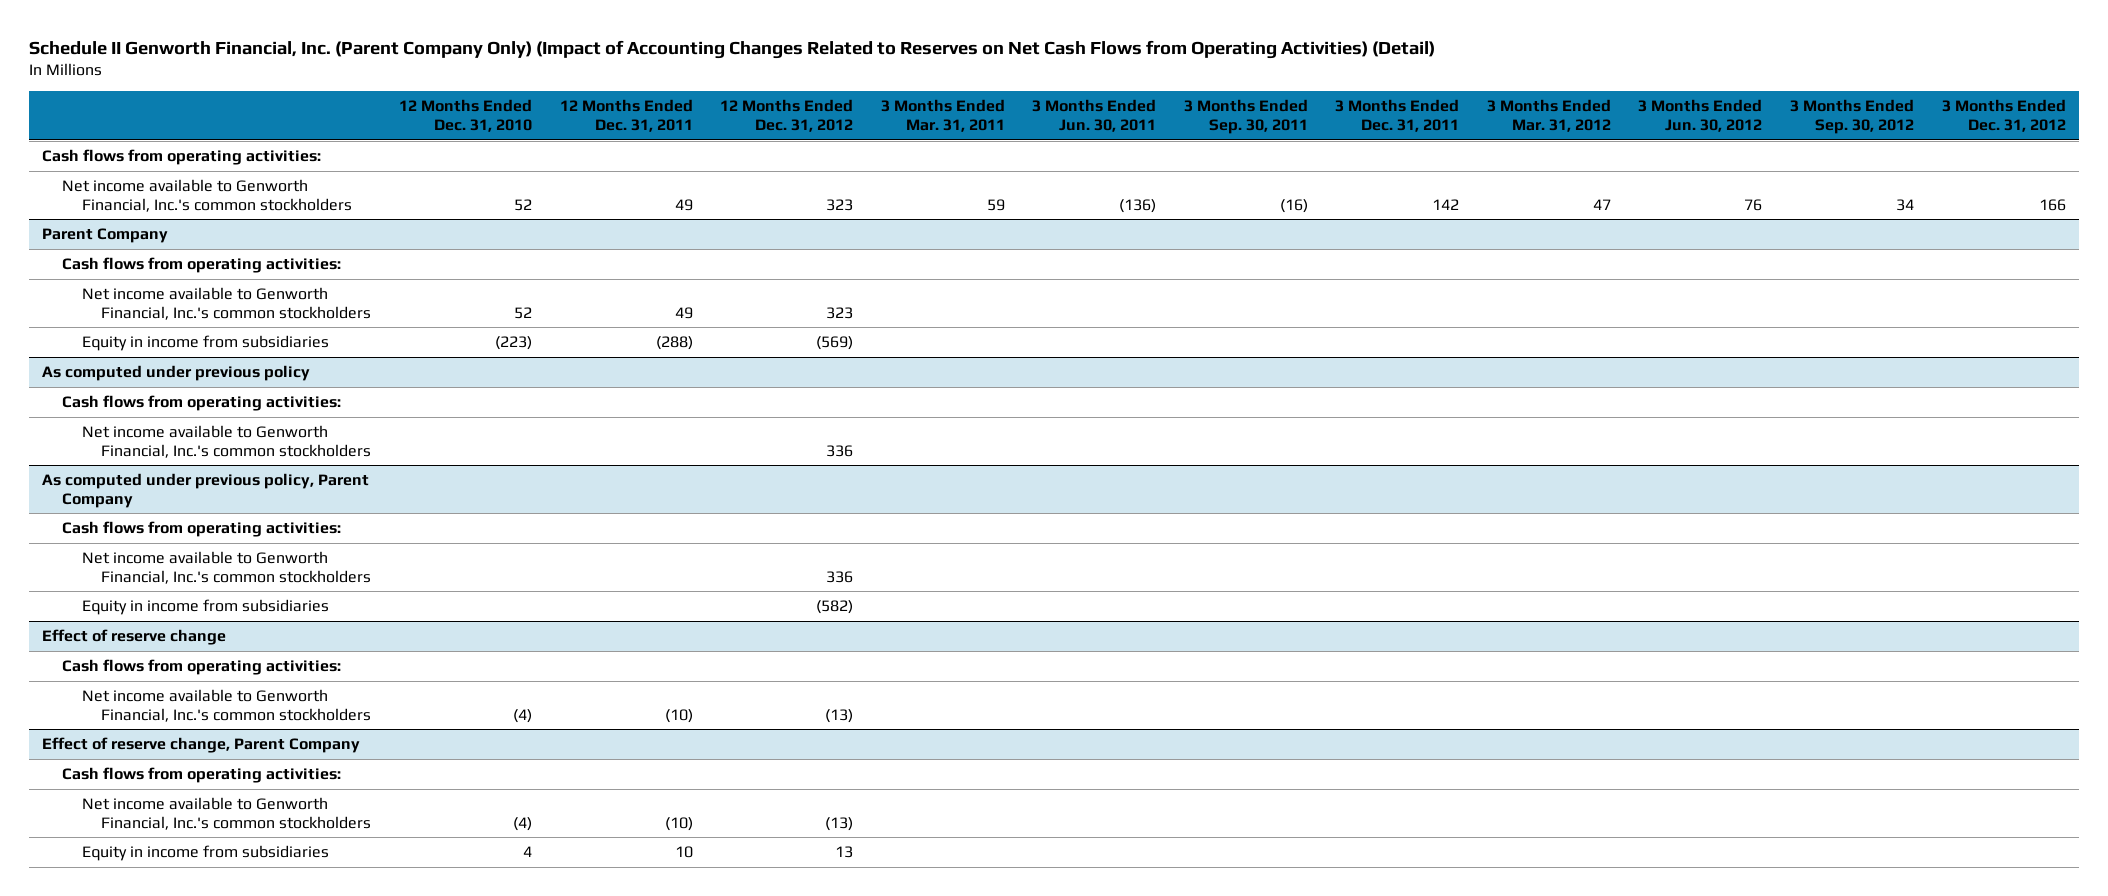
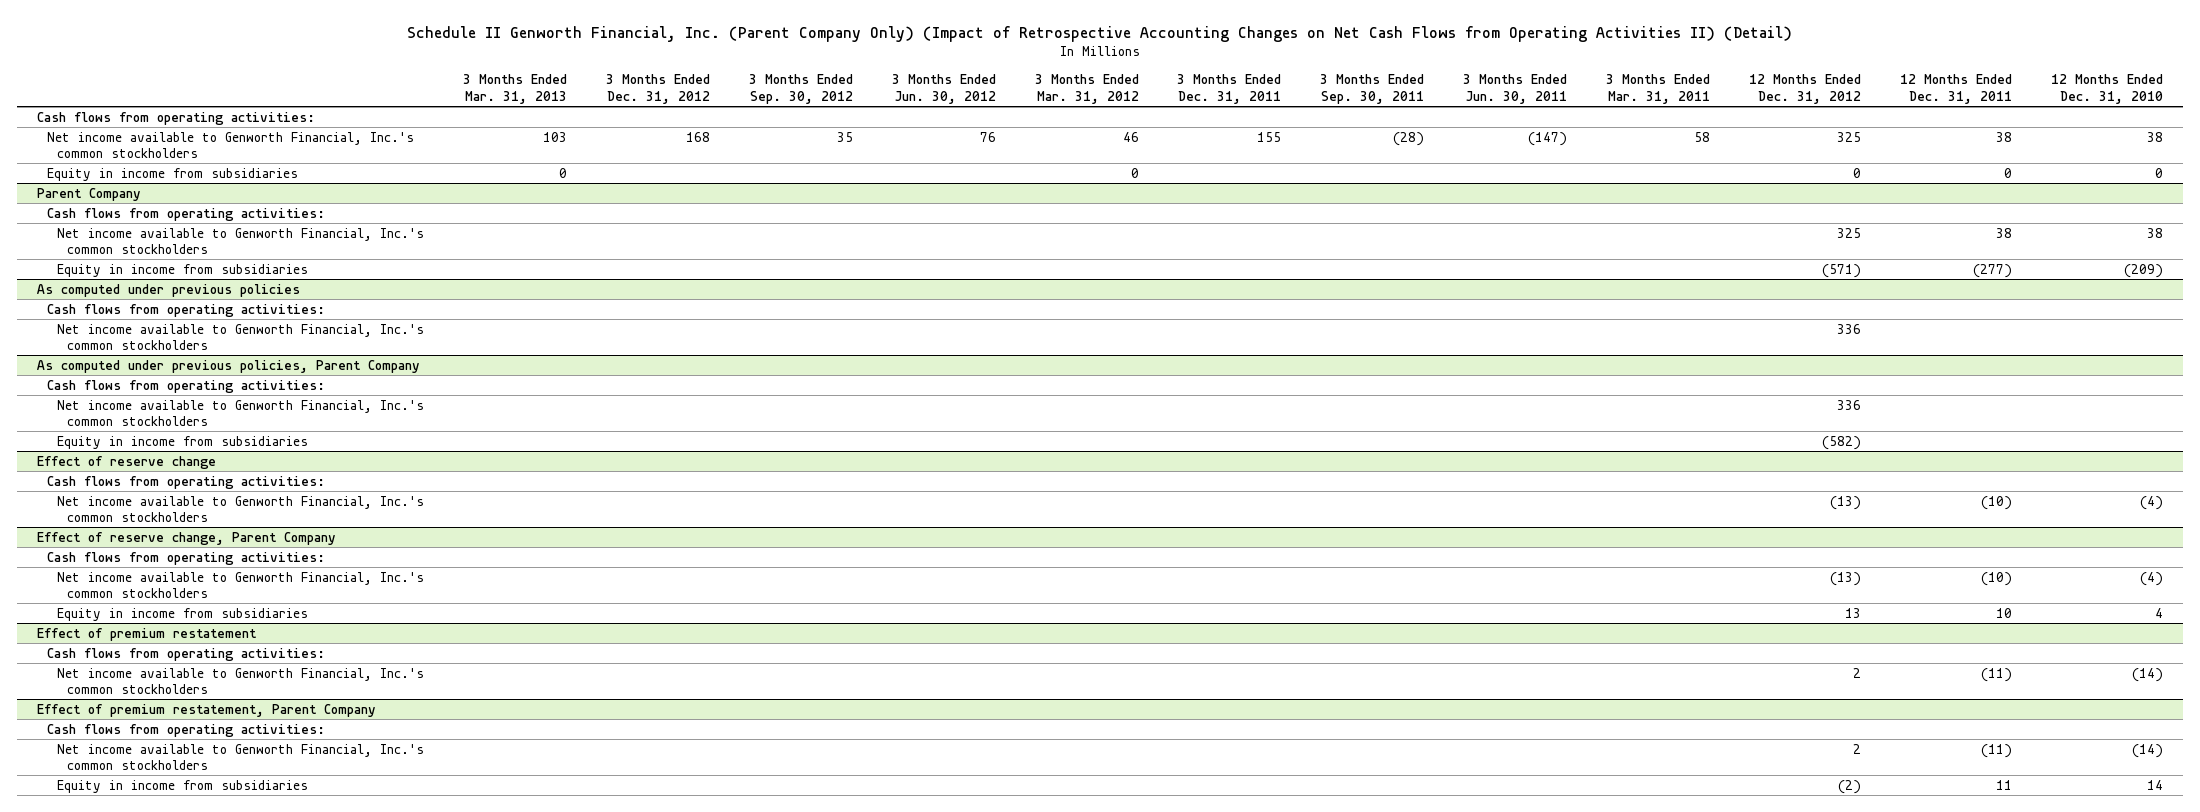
- Schedule II Genworth Financial, Inc. (Parent Company Only) (Impact of Accounting Changes Related to Reserves on Net Cash Flows from Operating Activities) (Detail)
+ Schedule II Genworth Financial, Inc. (Parent Company Only) (Impact of Retrospective Accounting Changes on Net Cash Flows from Operating Activities II) (Detail)
- | 12 Months Ended Dec. 31, 2010 | 12 Months Ended Dec. 31, 2011 | 12 Months Ended Dec. 31, 2012 | 3 Months Ended Mar. 31, 2011 | 3 Months Ended Jun. 30, 2011 | 3 Months Ended Sep. 30, 2011 | 3 Months Ended Dec. 31, 2011 | 3 Months Ended Mar. 31, 2012 | 3 Months Ended Jun. 30, 2012 | 3 Months Ended Sep. 30, 2012 | 3 Months Ended Dec. 31, 2012
+ | 3 Months Ended Mar. 31, 2013 | 3 Months Ended Dec. 31, 2012 | 3 Months Ended Sep. 30, 2012 | 3 Months Ended Jun. 30, 2012 | 3 Months Ended Mar. 31, 2012 | 3 Months Ended Dec. 31, 2011 | 3 Months Ended Sep. 30, 2011 | 3 Months Ended Jun. 30, 2011 | 3 Months Ended Mar. 31, 2011 | 12 Months Ended Dec. 31, 2012 | 12 Months Ended Dec. 31, 2011 | 12 Months Ended Dec. 31, 2010
- Net income available to Genworth Financial, Inc.'s common stockholders | 52 | 49 | 323 | 59 | (136) | (16) | 142 | 47 | 76 | 34 | 166
+ Net income available to Genworth Financial, Inc.'s common stockholders | 103 | 168 | 35 | 76 | 46 | 155 | (28) | (147) | 58 | 325 | 38 | 38
+ Equity in income from subsidiaries | 0 | | | | 0 | | | | | 0 | 0 | 0
@ Parent Company
- Net income available to Genworth Financial, Inc.'s common stockholders | 52 | 49 | 323 | | | | | | | |
- Equity in income from subsidiaries | (223) | (288) | (569) | | | | | | | |
- As computed under previous policy
@ Parent Company
+ Net income available to Genworth Financial, Inc.'s common stockholders | | | | | | | | | | 325 | 38 | 38
+ Equity in income from subsidiaries | | | | | | | | | | (571) | (277) | (209)
+ As computed under previous policies
- As computed under previous policy, Parent Company
+ As computed under previous policies, Parent Company
+ Effect of premium restatement
+ Cash flows from operating activities:
+ Net income available to Genworth Financial, Inc.'s common stockholders | | | | | | | | | | 2 | (11) | (14)
+ Effect of premium restatement, Parent Company
+ Cash flows from operating activities:
+ Net income available to Genworth Financial, Inc.'s common stockholders | | | | | | | | | | 2 | (11) | (14)
+ Equity in income from subsidiaries | | | | | | | | | | (2) | 11 | 14

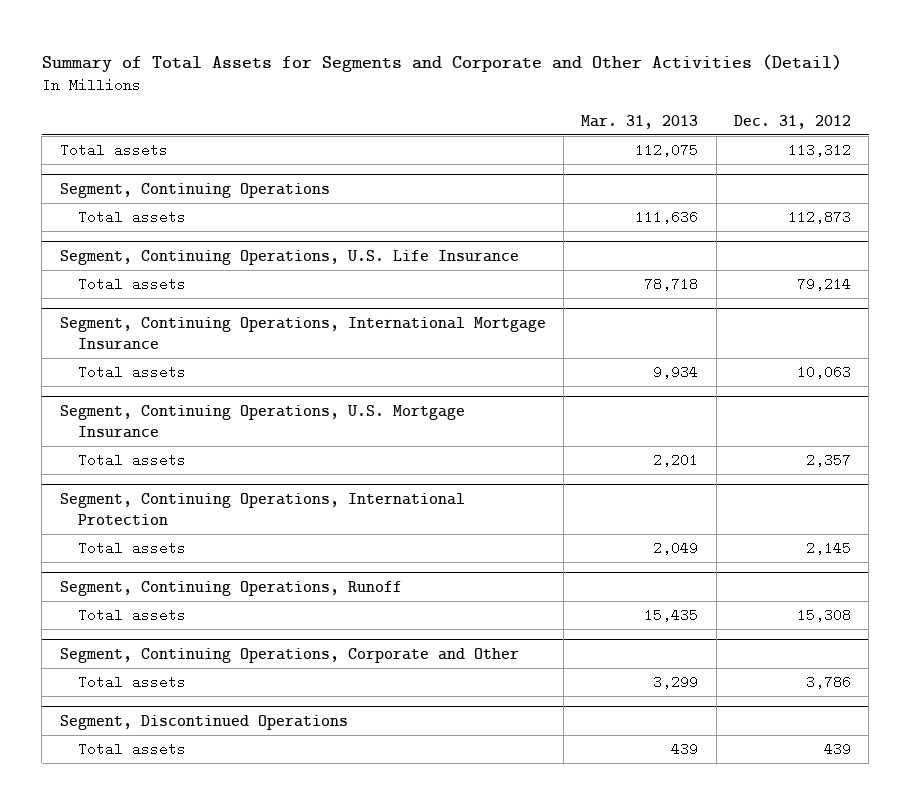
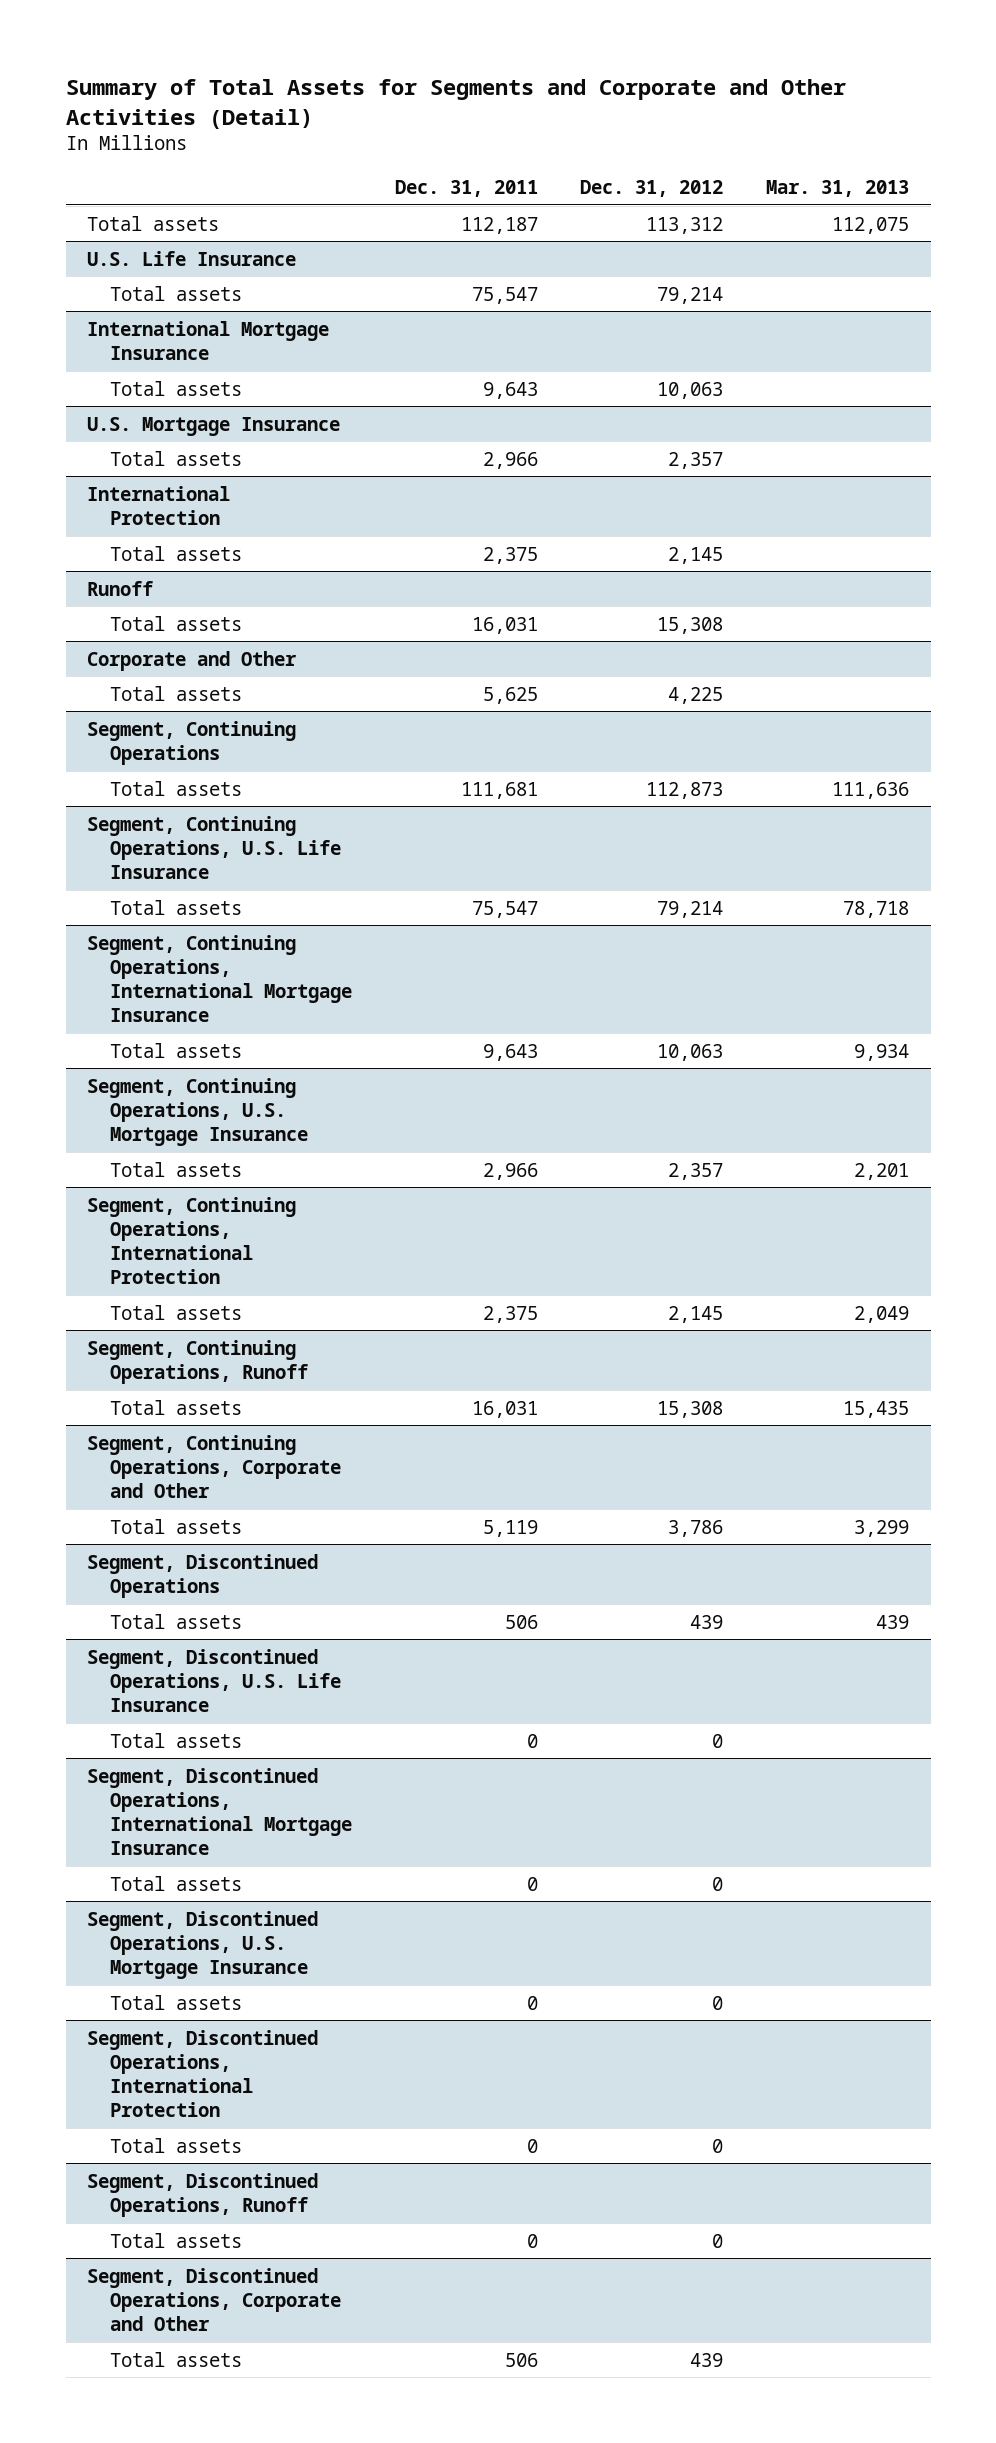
- | Mar. 31, 2013 | Dec. 31, 2012
+ | Dec. 31, 2011 | Dec. 31, 2012 | Mar. 31, 2013
+ U.S. Life Insurance
+ Total assets | 75,547 | 79,214 |
+ International Mortgage Insurance
+ Total assets | 9,643 | 10,063 |
+ U.S. Mortgage Insurance
+ Total assets | 2,966 | 2,357 |
+ International Protection
+ Total assets | 2,375 | 2,145 |
+ Runoff
+ Total assets | 16,031 | 15,308 |
+ Corporate and Other
+ Total assets | 5,625 | 4,225 |
+ Segment, Discontinued Operations, U.S. Life Insurance
+ Total assets | 0 | 0 |
+ Segment, Discontinued Operations, International Mortgage Insurance
+ Total assets | 0 | 0 |
+ Segment, Discontinued Operations, U.S. Mortgage Insurance
+ Total assets | 0 | 0 |
+ Segment, Discontinued Operations, International Protection
+ Total assets | 0 | 0 |
+ Segment, Discontinued Operations, Runoff
+ Total assets | 0 | 0 |
+ Segment, Discontinued Operations, Corporate and Other
+ Total assets | 506 | 439 |

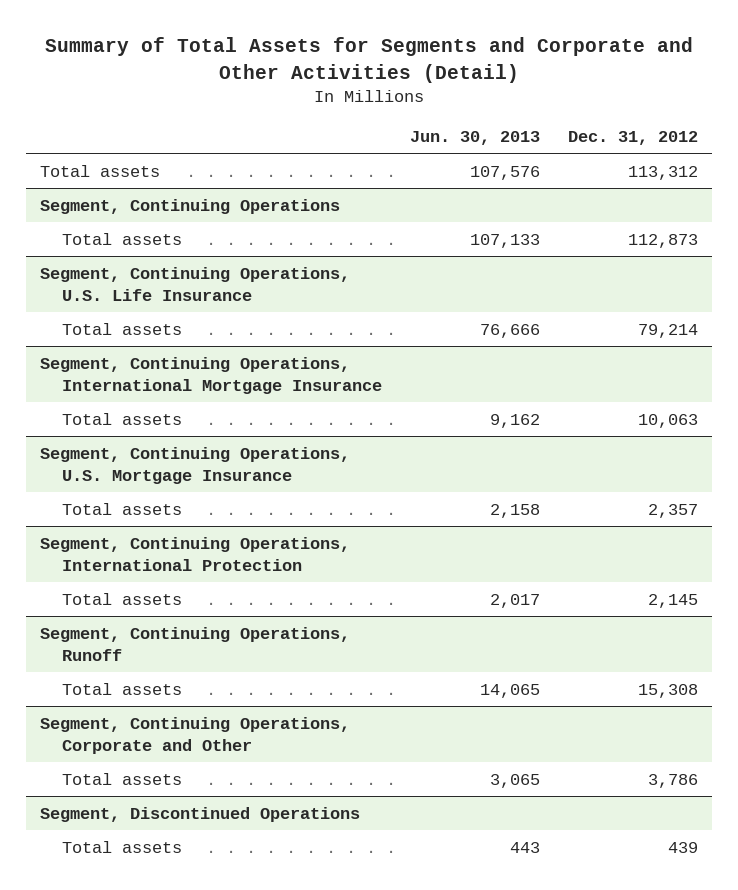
- | Dec. 31, 2011 | Dec. 31, 2012 | Mar. 31, 2013
+ | Jun. 30, 2013 | Dec. 31, 2012
- U.S. Life Insurance
- Total assets | 75,547 | 79,214 |
- International Mortgage Insurance
- Total assets | 9,643 | 10,063 |
- U.S. Mortgage Insurance
- Total assets | 2,966 | 2,357 |
- International Protection
- Total assets | 2,375 | 2,145 |
- Runoff
- Total assets | 16,031 | 15,308 |
- Corporate and Other
- Total assets | 5,625 | 4,225 |
- Segment, Discontinued Operations, U.S. Life Insurance
- Total assets | 0 | 0 |
- Segment, Discontinued Operations, International Mortgage Insurance
- Total assets | 0 | 0 |
- Segment, Discontinued Operations, U.S. Mortgage Insurance
- Total assets | 0 | 0 |
- Segment, Discontinued Operations, International Protection
- Total assets | 0 | 0 |
- Segment, Discontinued Operations, Runoff
- Total assets | 0 | 0 |
- Segment, Discontinued Operations, Corporate and Other
- Total assets | 506 | 439 |

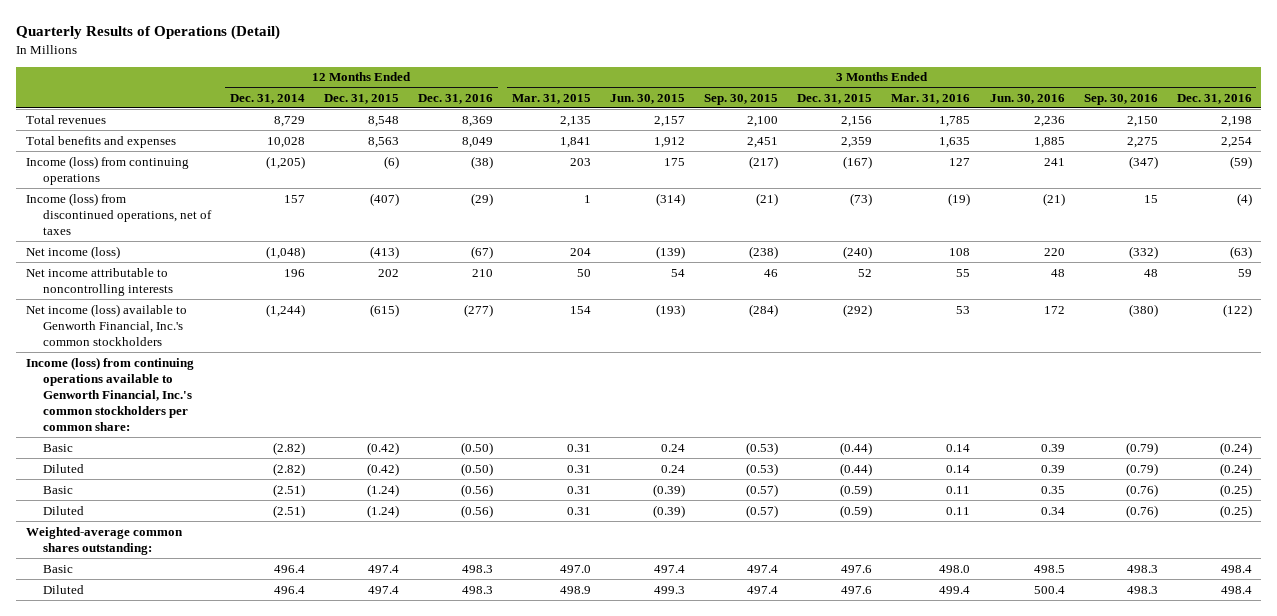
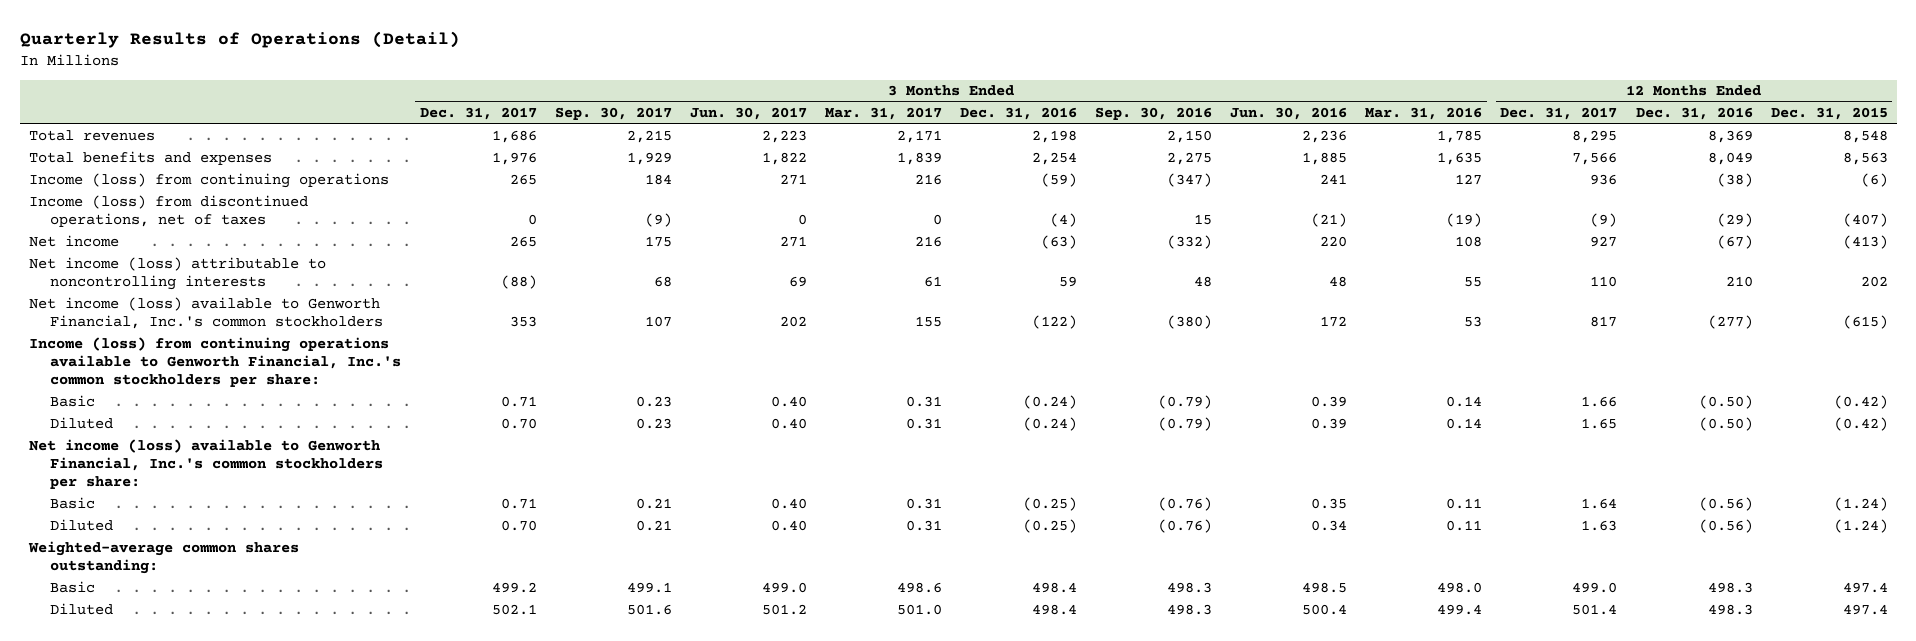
- | 12 Months Ended Dec. 31, 2014 | 12 Months Ended Dec. 31, 2015 | 12 Months Ended Dec. 31, 2016 | 3 Months Ended Mar. 31, 2015 | 3 Months Ended Jun. 30, 2015 | 3 Months Ended Sep. 30, 2015 | 3 Months Ended Dec. 31, 2015 | 3 Months Ended Mar. 31, 2016 | 3 Months Ended Jun. 30, 2016 | 3 Months Ended Sep. 30, 2016 | 3 Months Ended Dec. 31, 2016
+ | 3 Months Ended Dec. 31, 2017 | 3 Months Ended Sep. 30, 2017 | 3 Months Ended Jun. 30, 2017 | 3 Months Ended Mar. 31, 2017 | 3 Months Ended Dec. 31, 2016 | 3 Months Ended Sep. 30, 2016 | 3 Months Ended Jun. 30, 2016 | 3 Months Ended Mar. 31, 2016 | 12 Months Ended Dec. 31, 2017 | 12 Months Ended Dec. 31, 2016 | 12 Months Ended Dec. 31, 2015
- Net income (loss) | (1,048) | (413) | (67) | 204 | (139) | (238) | (240) | 108 | 220 | (332) | (63)
- Net income attributable to noncontrolling interests | 196 | 202 | 210 | 50 | 54 | 46 | 52 | 55 | 48 | 48 | 59
+ Net income | 265 | 175 | 271 | 216 | (63) | (332) | 220 | 108 | 927 | (67) | (413)
+ Net income (loss) attributable to noncontrolling interests | (88) | 68 | 69 | 61 | 59 | 48 | 48 | 55 | 110 | 210 | 202
- Income (loss) from continuing operations available to Genworth Financial, Inc.'s common stockholders per common share:
+ Income (loss) from continuing operations available to Genworth Financial, Inc.'s common stockholders per share:
+ Net income (loss) available to Genworth Financial, Inc.'s common stockholders per share:

